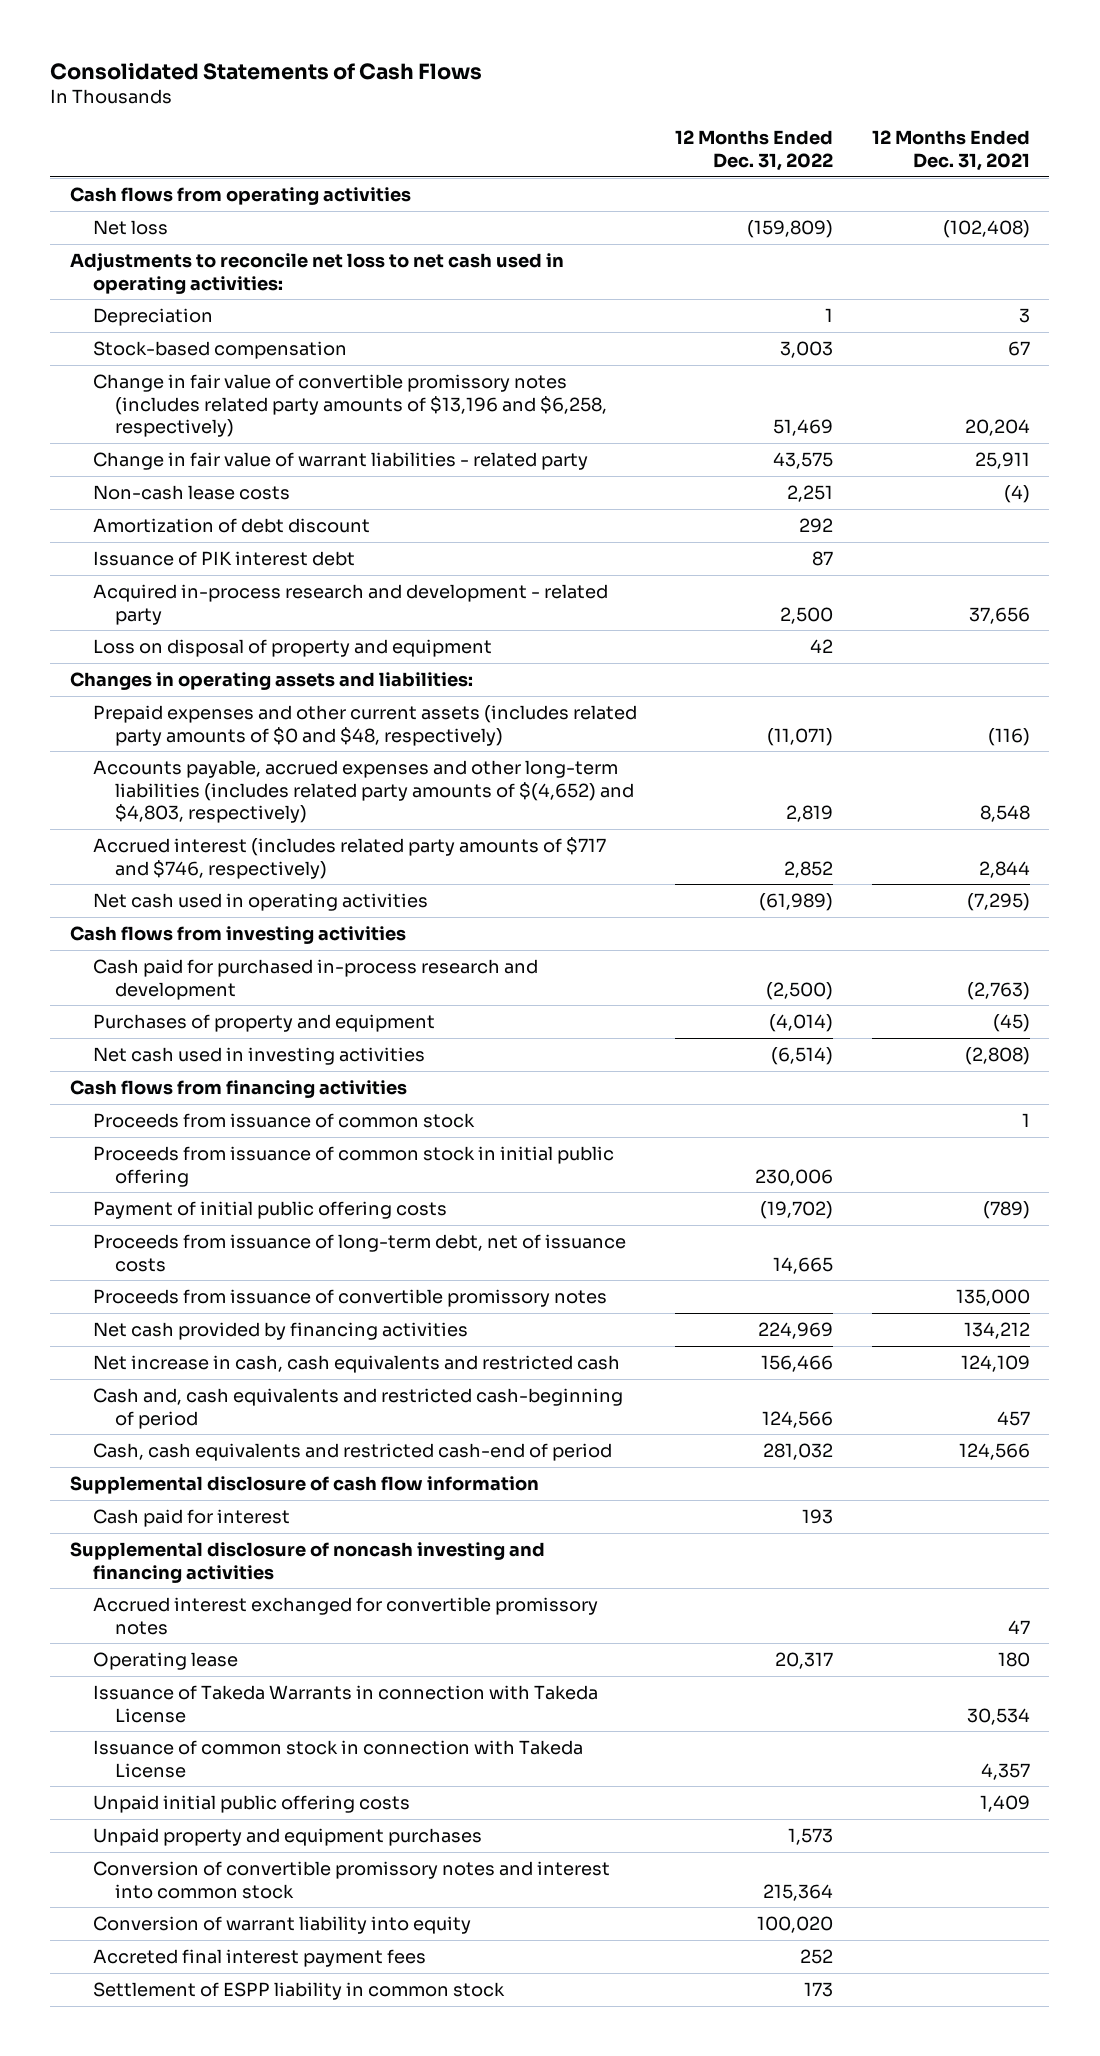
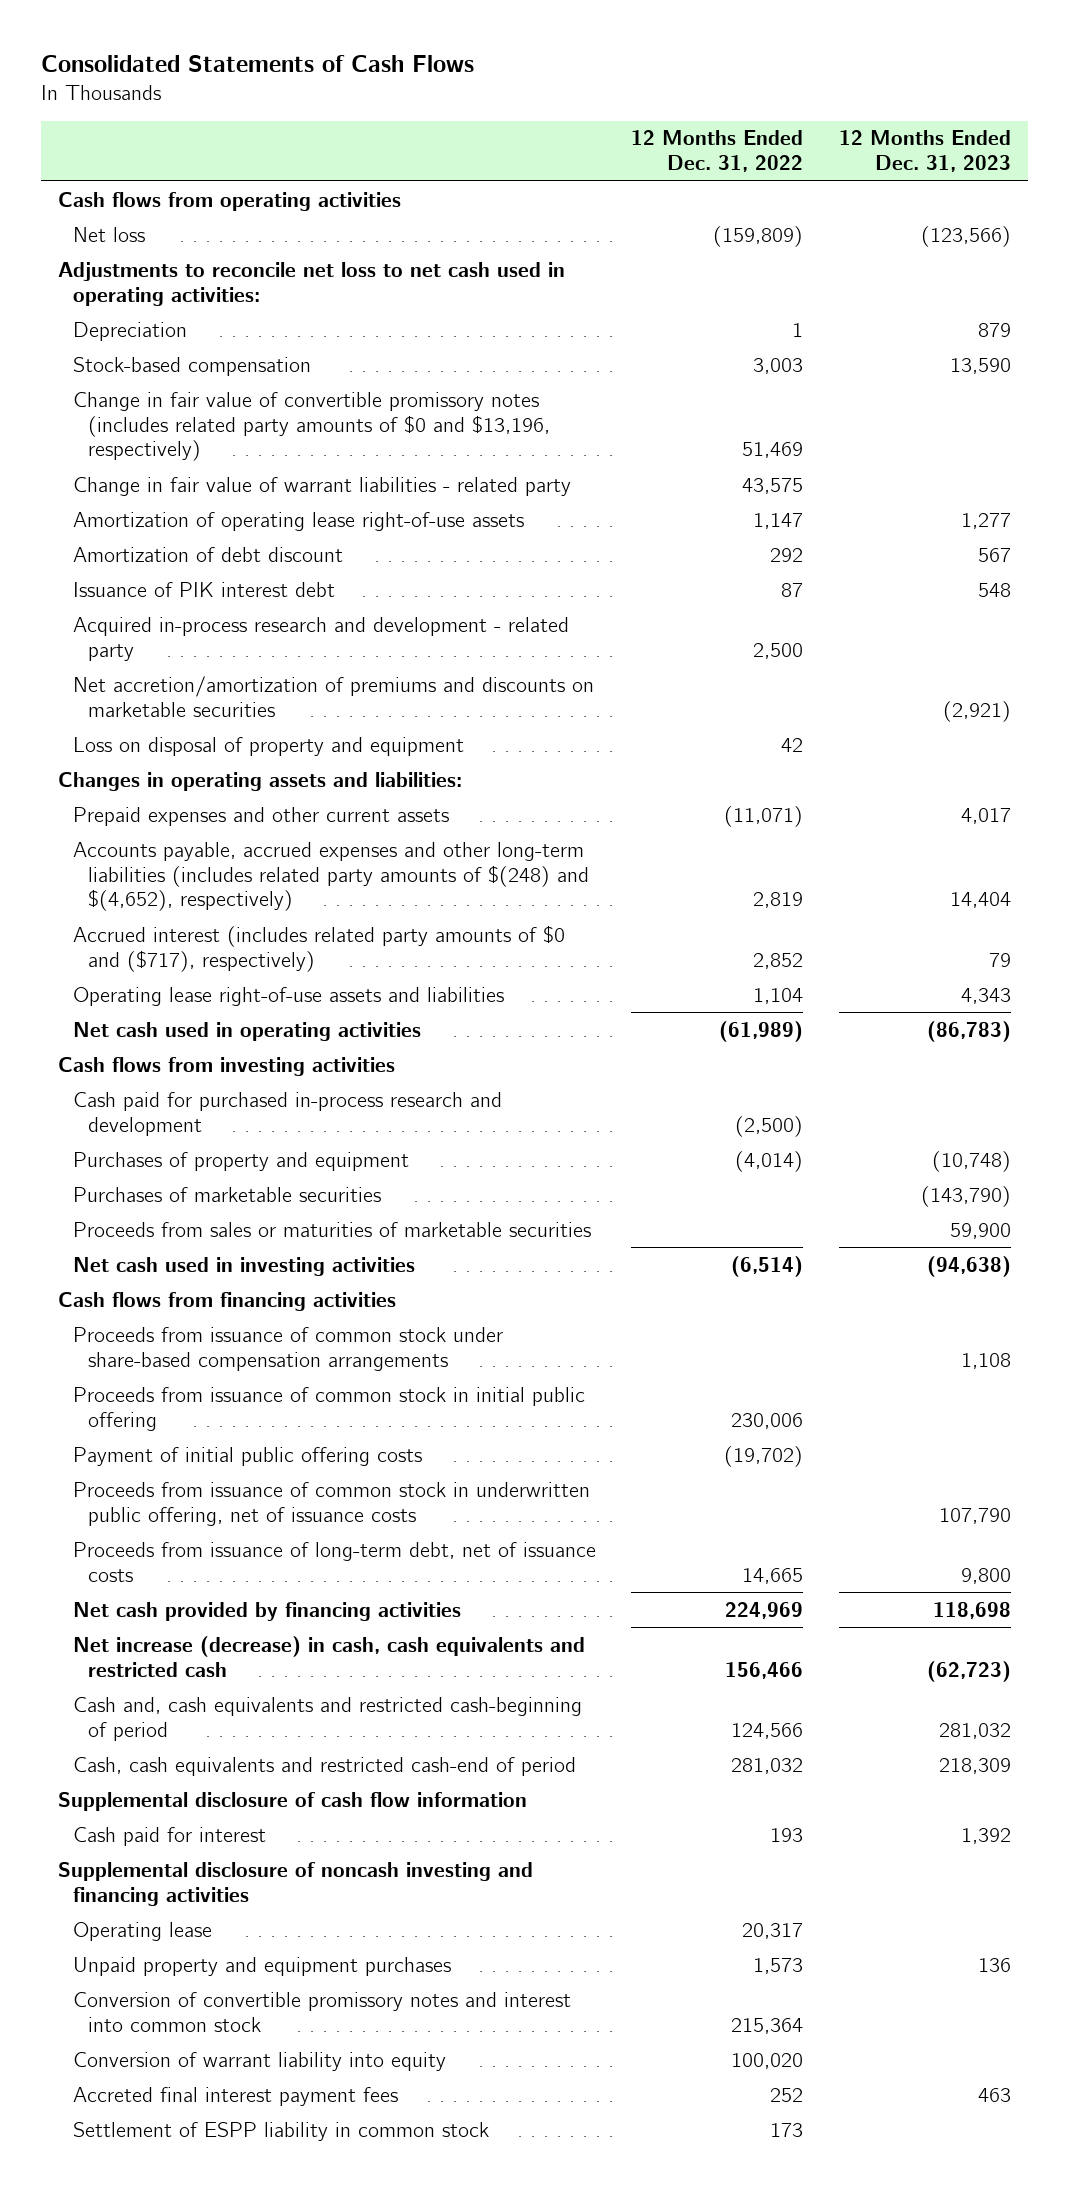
- | 12 Months Ended Dec. 31, 2022 | 12 Months Ended Dec. 31, 2021
+ | 12 Months Ended Dec. 31, 2022 | 12 Months Ended Dec. 31, 2023
- Change in fair value of convertible promissory notes (includes related party amounts of $13,196 and $6,258, respectively) | 51,469 | 20,204
+ Change in fair value of convertible promissory notes (includes related party amounts of $0 and $13,196, respectively) | 51,469 |
- Non-cash lease costs | 2,251 | (4)
+ Amortization of operating lease right-of-use assets | 1,147 | 1,277
+ Net accretion/amortization of premiums and discounts on marketable securities | | (2,921)
- Prepaid expenses and other current assets (includes related party amounts of $0 and $48, respectively) | (11,071) | (116)
- Accounts payable, accrued expenses and other long-term liabilities (includes related party amounts of $(4,652) and $4,803, respectively) | 2,819 | 8,548
- Accrued interest (includes related party amounts of $717 and $746, respectively) | 2,852 | 2,844
+ Prepaid expenses and other current assets | (11,071) | 4,017
+ Accounts payable, accrued expenses and other long-term liabilities (includes related party amounts of $(248) and $(4,652), respectively) | 2,819 | 14,404
+ Accrued interest (includes related party amounts of $0 and ($717), respectively) | 2,852 | 79
+ Operating lease right-of-use assets and liabilities | 1,104 | 4,343
+ Purchases of marketable securities | | (143,790)
+ Proceeds from sales or maturities of marketable securities | | 59,900
- Proceeds from issuance of common stock | | 1
+ Proceeds from issuance of common stock under share-based compensation arrangements | | 1,108
+ Proceeds from issuance of common stock in underwritten public offering, net of issuance costs | | 107,790
- Proceeds from issuance of convertible promissory notes | | 135,000
- Net increase in cash, cash equivalents and restricted cash | 156,466 | 124,109
+ Net increase (decrease) in cash, cash equivalents and restricted cash | 156,466 | (62,723)
- Accrued interest exchanged for convertible promissory notes | | 47
- Issuance of Takeda Warrants in connection with Takeda License | | 30,534
- Issuance of common stock in connection with Takeda License | | 4,357
- Unpaid initial public offering costs | | 1,409

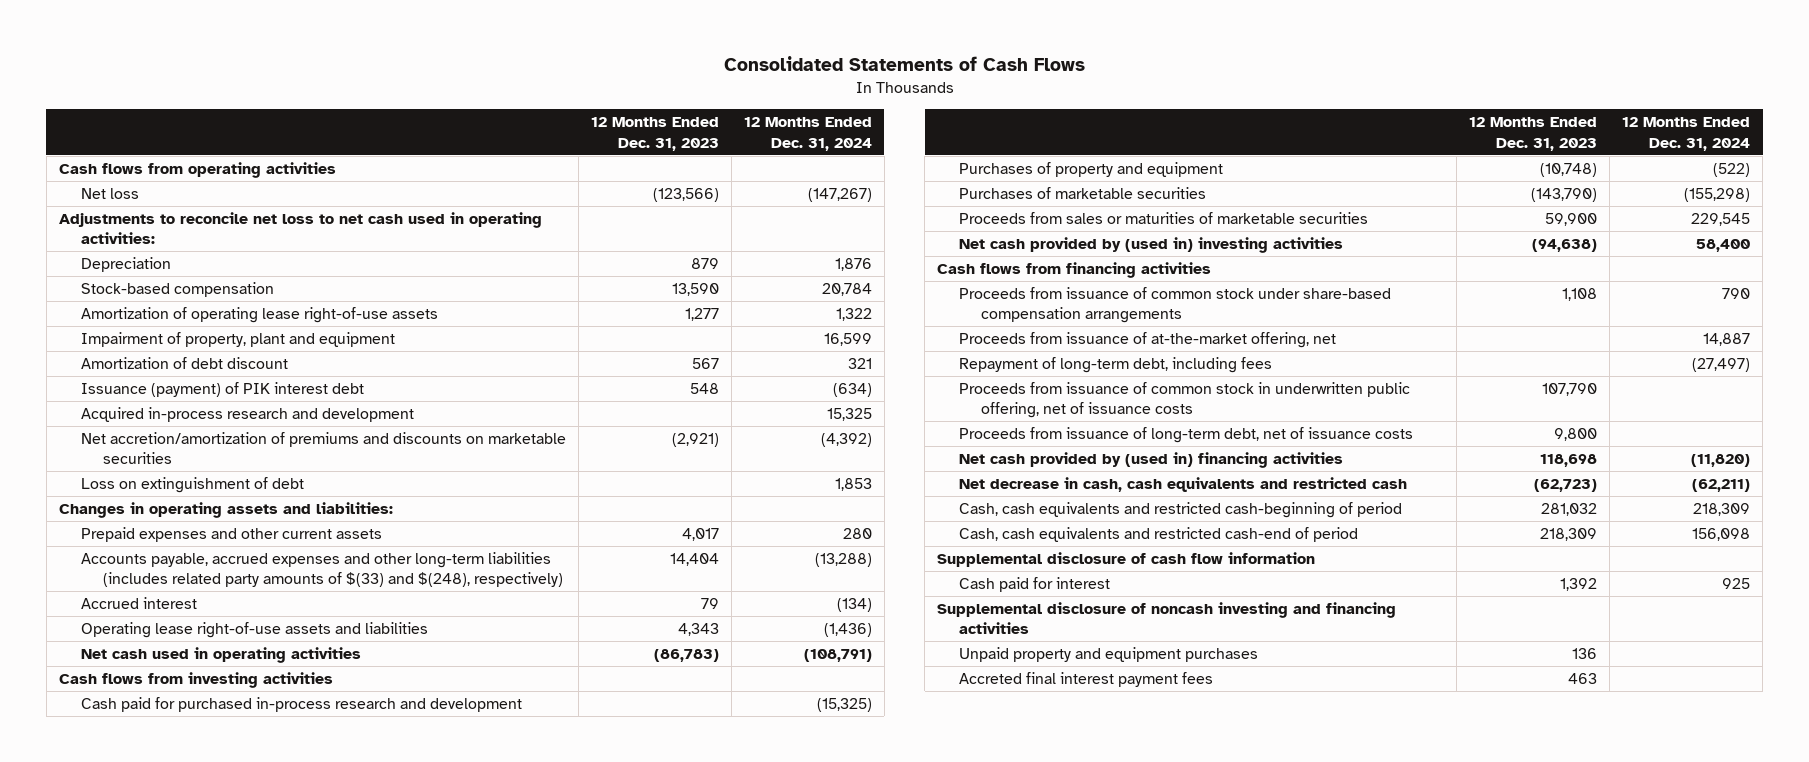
- | 12 Months Ended Dec. 31, 2022 | 12 Months Ended Dec. 31, 2023
+ | 12 Months Ended Dec. 31, 2023 | 12 Months Ended Dec. 31, 2024
- Change in fair value of convertible promissory notes (includes related party amounts of $0 and $13,196, respectively) | 51,469 |
- Change in fair value of warrant liabilities - related party | 43,575 |
+ Impairment of property, plant and equipment | | 16,599
- Issuance of PIK interest debt | 87 | 548
- Acquired in-process research and development - related party | 2,500 |
+ Issuance (payment) of PIK interest debt | 548 | (634)
+ Acquired in-process research and development | | 15,325
- Loss on disposal of property and equipment | 42 |
+ Loss on extinguishment of debt | | 1,853
- Accounts payable, accrued expenses and other long-term liabilities (includes related party amounts of $(248) and $(4,652), respectively) | 2,819 | 14,404
- Accrued interest (includes related party amounts of $0 and ($717), respectively) | 2,852 | 79
+ Accounts payable, accrued expenses and other long-term liabilities (includes related party amounts of $(33) and $(248), respectively) | 14,404 | (13,288)
+ Accrued interest | 79 | (134)
- Net cash used in investing activities | (6,514) | (94,638)
+ Net cash provided by (used in) investing activities | (94,638) | 58,400
- Proceeds from issuance of common stock in initial public offering | 230,006 |
- Payment of initial public offering costs | (19,702) |
+ Proceeds from issuance of at-the-market offering, net | | 14,887
+ Repayment of long-term debt, including fees | | (27,497)
- Net cash provided by financing activities | 224,969 | 118,698
- Net increase (decrease) in cash, cash equivalents and restricted cash | 156,466 | (62,723)
- Cash and, cash equivalents and restricted cash-beginning of period | 124,566 | 281,032
+ Net cash provided by (used in) financing activities | 118,698 | (11,820)
+ Net decrease in cash, cash equivalents and restricted cash | (62,723) | (62,211)
+ Cash, cash equivalents and restricted cash-beginning of period | 281,032 | 218,309
- Operating lease | 20,317 |
- Conversion of convertible promissory notes and interest into common stock | 215,364 |
- Conversion of warrant liability into equity | 100,020 |
- Settlement of ESPP liability in common stock | 173 |

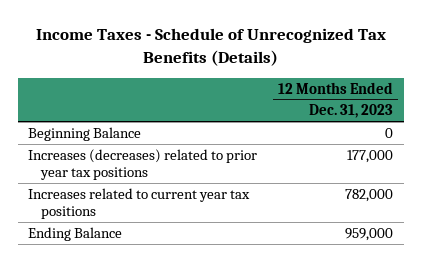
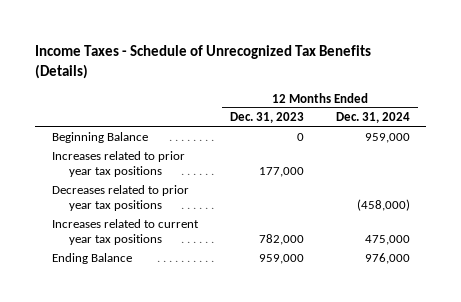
- | 12 Months Ended Dec. 31, 2023
+ | 12 Months Ended Dec. 31, 2023 | 12 Months Ended Dec. 31, 2024
- Increases (decreases) related to prior year tax positions | 177,000
+ Increases related to prior year tax positions | 177,000 |
+ Decreases related to prior year tax positions | | (458,000)

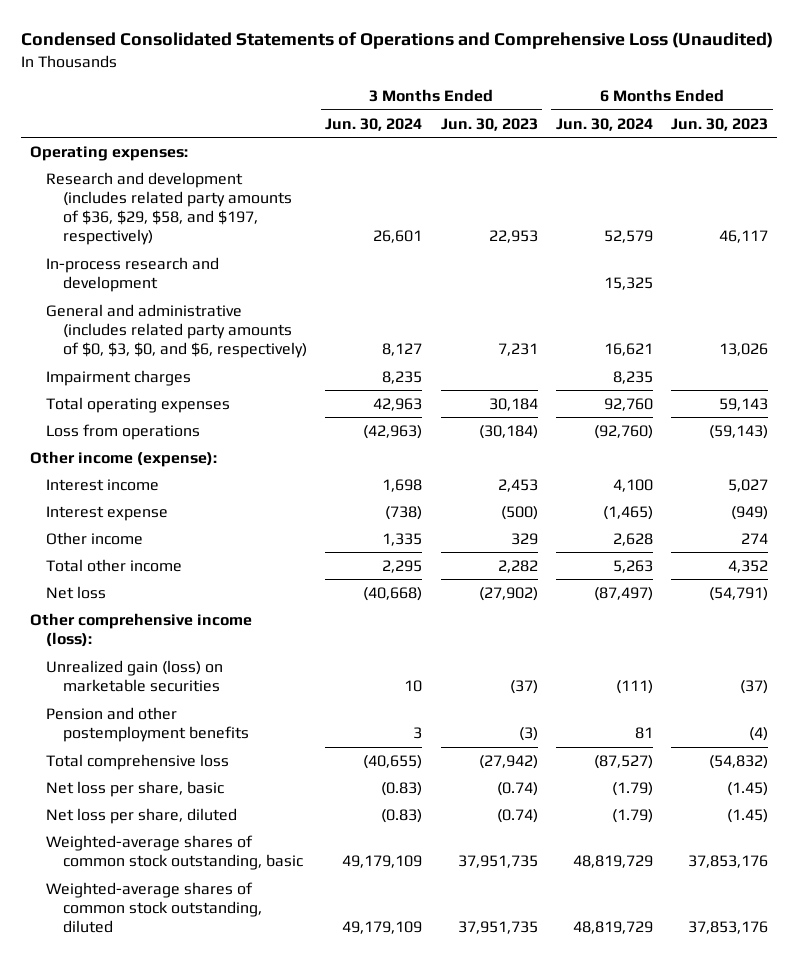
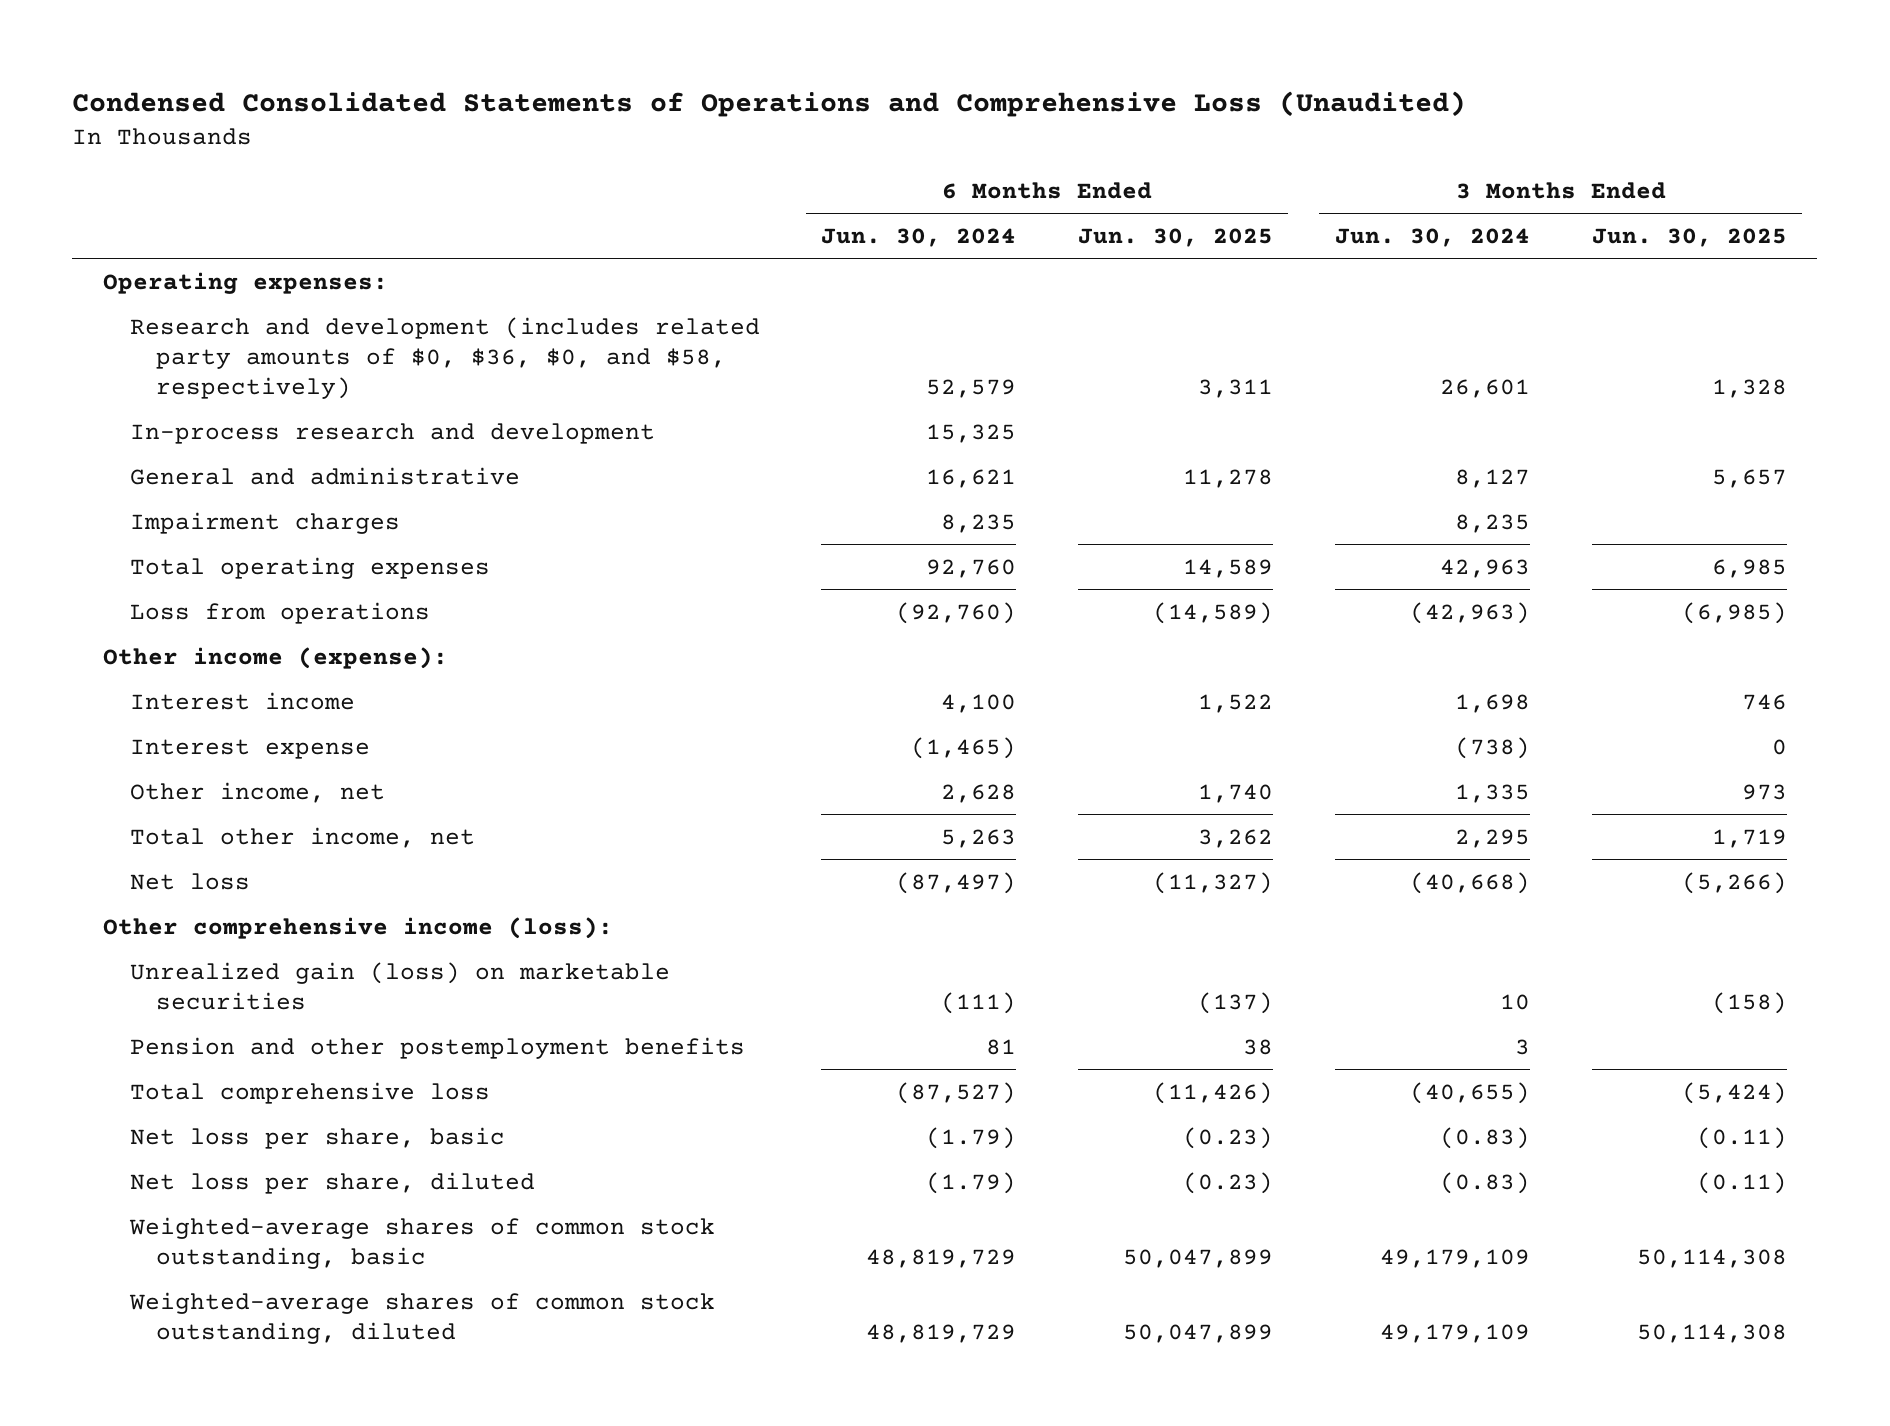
- | 3 Months Ended Jun. 30, 2024 | 3 Months Ended Jun. 30, 2023 | 6 Months Ended Jun. 30, 2024 | 6 Months Ended Jun. 30, 2023
+ | 6 Months Ended Jun. 30, 2024 | 6 Months Ended Jun. 30, 2025 | 3 Months Ended Jun. 30, 2024 | 3 Months Ended Jun. 30, 2025
- Research and development (includes related party amounts of $36, $29, $58, and $197, respectively) | 26,601 | 22,953 | 52,579 | 46,117
+ Research and development (includes related party amounts of $0, $36, $0, and $58, respectively) | 52,579 | 3,311 | 26,601 | 1,328
- General and administrative (includes related party amounts of $0, $3, $0, and $6, respectively) | 8,127 | 7,231 | 16,621 | 13,026
+ General and administrative | 16,621 | 11,278 | 8,127 | 5,657
- Other income | 1,335 | 329 | 2,628 | 274
- Total other income | 2,295 | 2,282 | 5,263 | 4,352
+ Other income, net | 2,628 | 1,740 | 1,335 | 973
+ Total other income, net | 5,263 | 3,262 | 2,295 | 1,719

